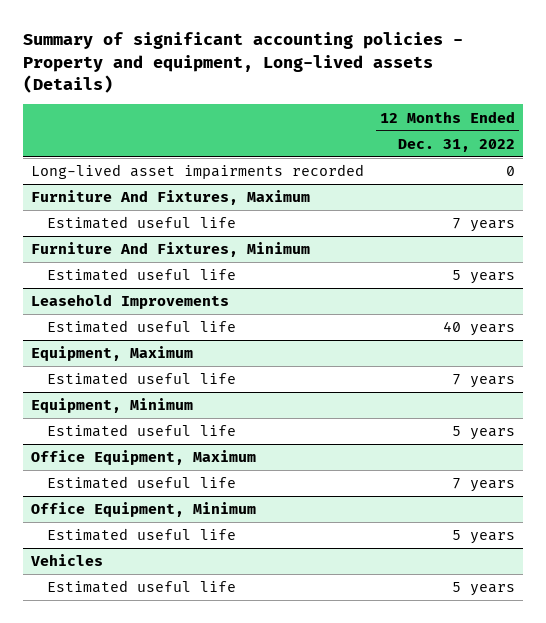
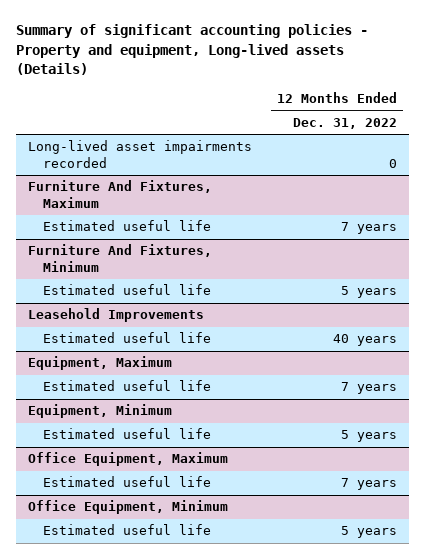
- Vehicles
- Estimated useful life | 5 years

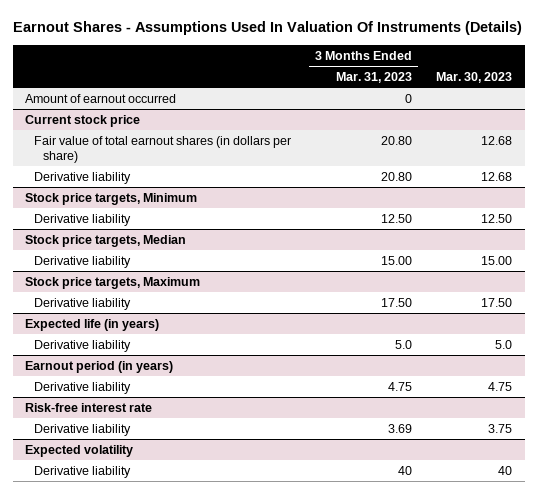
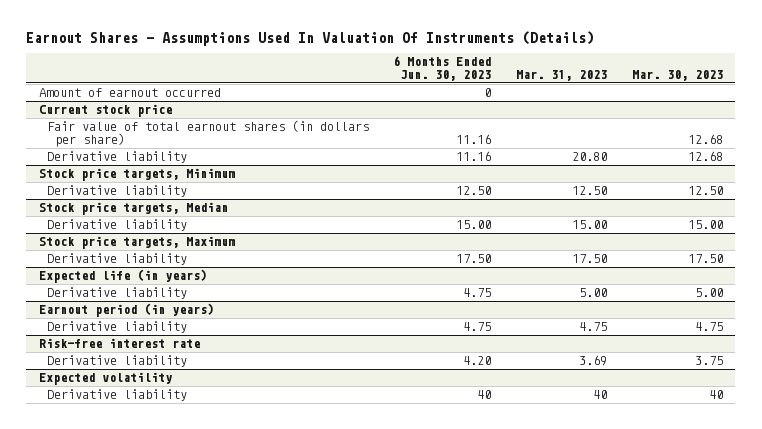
- | 3 Months Ended Mar. 31, 2023 | Mar. 30, 2023
+ | 6 Months Ended Jun. 30, 2023 | Mar. 31, 2023 | Mar. 30, 2023
@ Expected life (in years)
- Derivative liability | 5.0 | 5.0
+ Derivative liability | 4.75 | 5.00 | 5.00

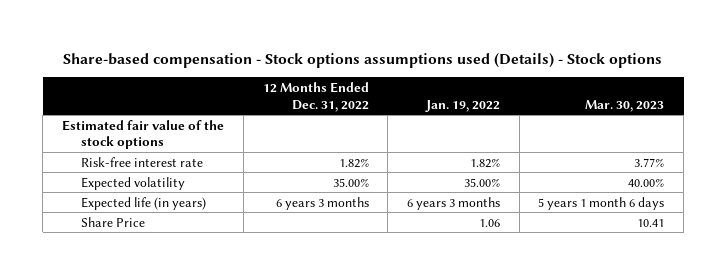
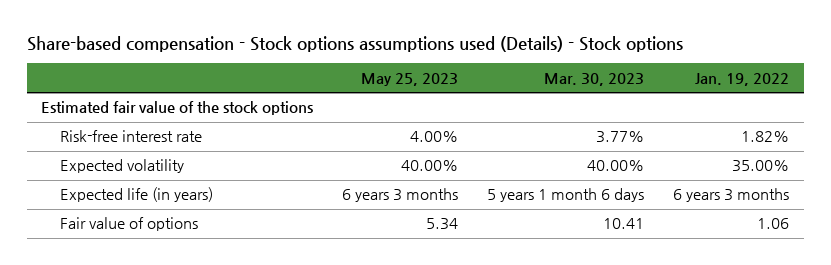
- | 12 Months Ended Dec. 31, 2022 | Jan. 19, 2022 | Mar. 30, 2023
+ | May 25, 2023 | Mar. 30, 2023 | Jan. 19, 2022
- Share Price | | 1.06 | 10.41
+ Fair value of options | 5.34 | 10.41 | 1.06

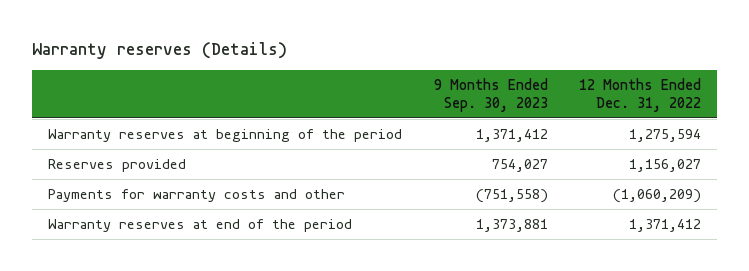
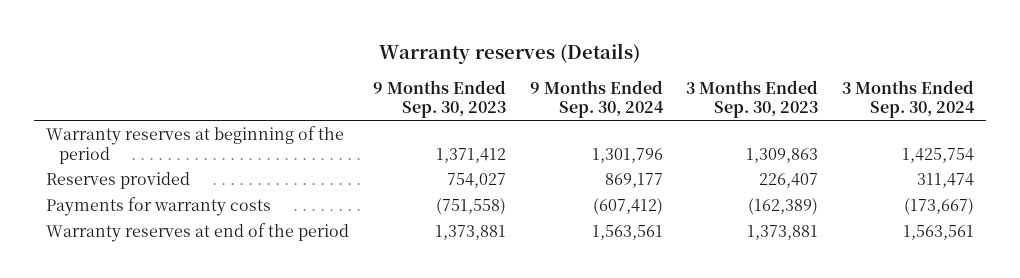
- | 9 Months Ended Sep. 30, 2023 | 12 Months Ended Dec. 31, 2022
+ | 9 Months Ended Sep. 30, 2023 | 9 Months Ended Sep. 30, 2024 | 3 Months Ended Sep. 30, 2023 | 3 Months Ended Sep. 30, 2024
- Payments for warranty costs and other | (751,558) | (1,060,209)
+ Payments for warranty costs | (751,558) | (607,412) | (162,389) | (173,667)

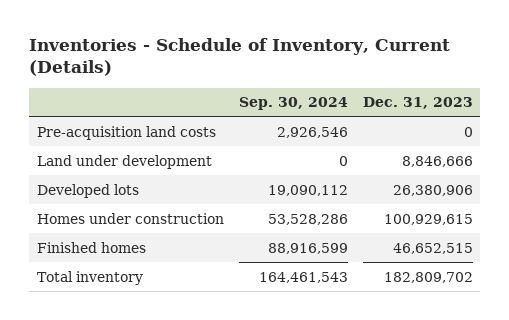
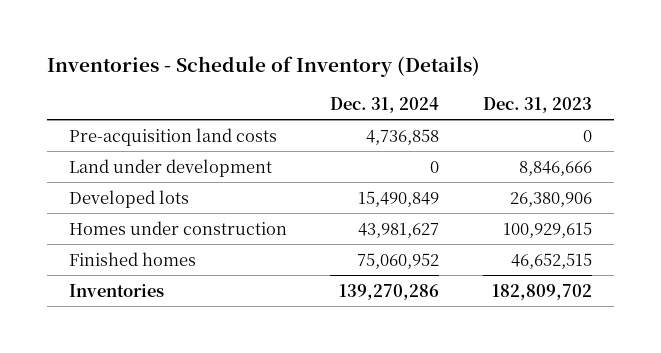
- Inventories - Schedule of Inventory, Current (Details)
+ Inventories - Schedule of Inventory (Details)
- | Sep. 30, 2024 | Dec. 31, 2023
+ | Dec. 31, 2024 | Dec. 31, 2023
- Total inventory | 164,461,543 | 182,809,702
+ Inventories | 139,270,286 | 182,809,702

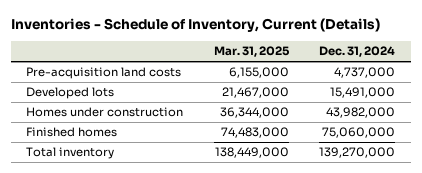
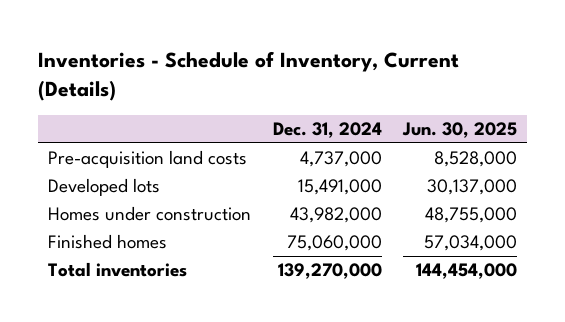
- | Mar. 31, 2025 | Dec. 31, 2024
+ | Dec. 31, 2024 | Jun. 30, 2025
- Total inventory | 138,449,000 | 139,270,000
+ Total inventories | 139,270,000 | 144,454,000

